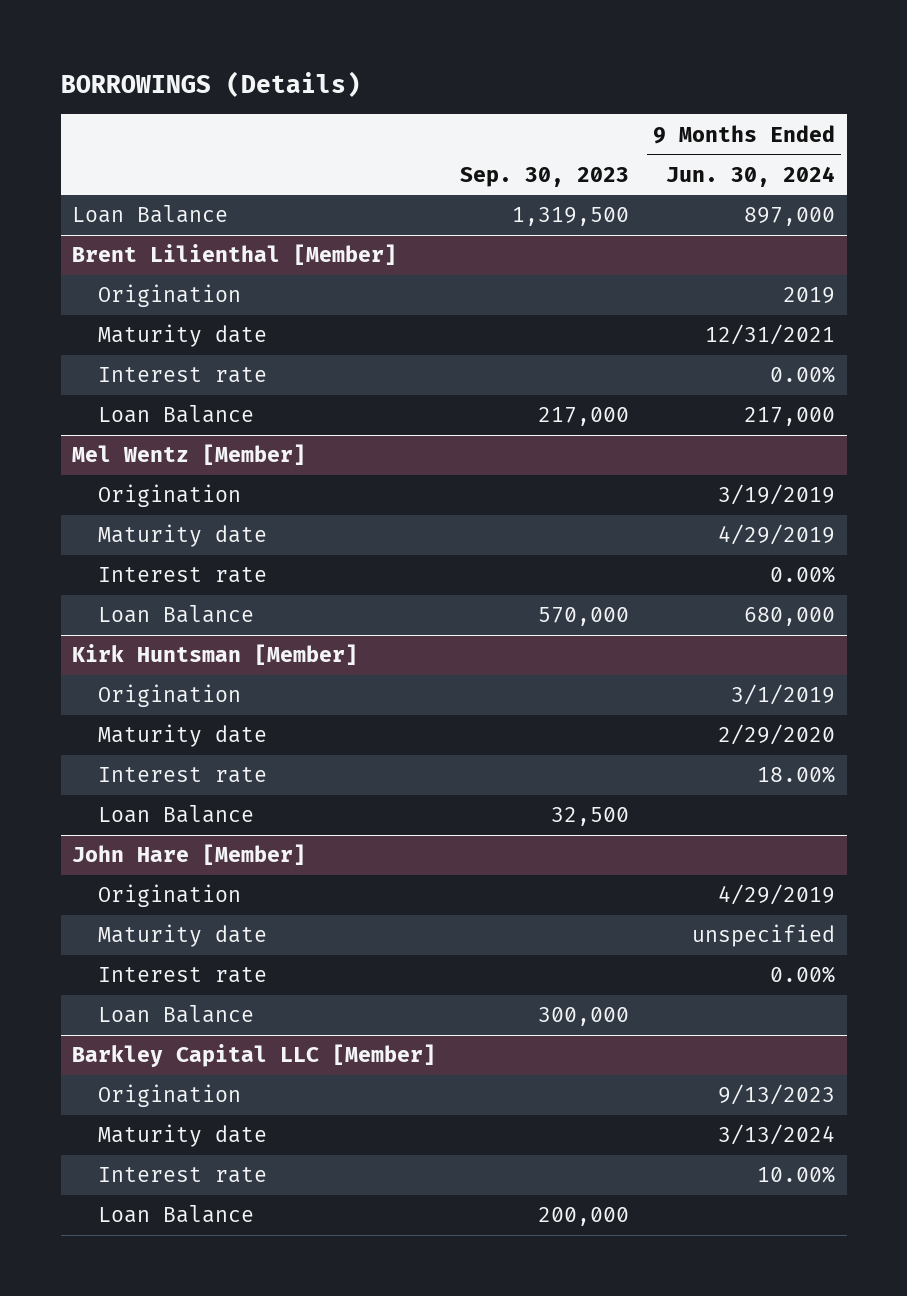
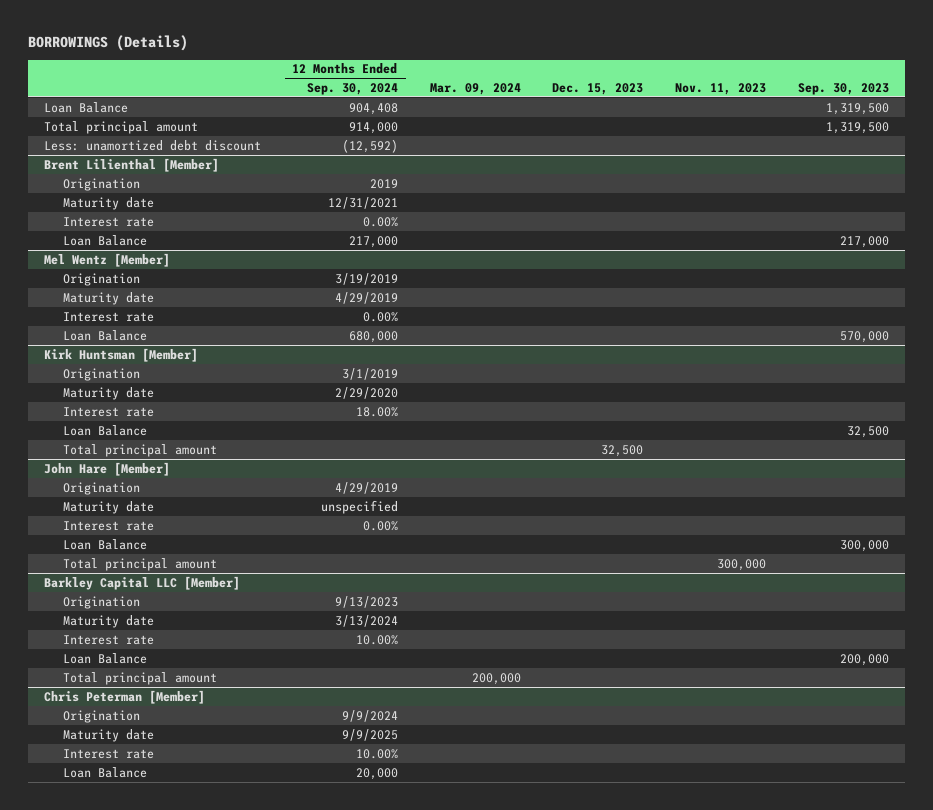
- | Sep. 30, 2023 | 9 Months Ended Jun. 30, 2024
+ | 12 Months Ended Sep. 30, 2024 | Mar. 09, 2024 | Dec. 15, 2023 | Nov. 11, 2023 | Sep. 30, 2023
+ Total principal amount | 914,000 | | | | 1,319,500
+ Less: unamortized debt discount | (12,592) | | | |
@ Kirk Huntsman [Member]
+ Total principal amount | | | 32,500 | |
@ John Hare [Member]
+ Total principal amount | | | | 300,000 |
@ Barkley Capital LLC [Member]
+ Total principal amount | | 200,000 | | |
+ Chris Peterman [Member]
+ Origination | 9/9/2024 | | | |
+ Maturity date | 9/9/2025 | | | |
+ Interest rate | 10.00% | | | |
+ Loan Balance | 20,000 | | | |

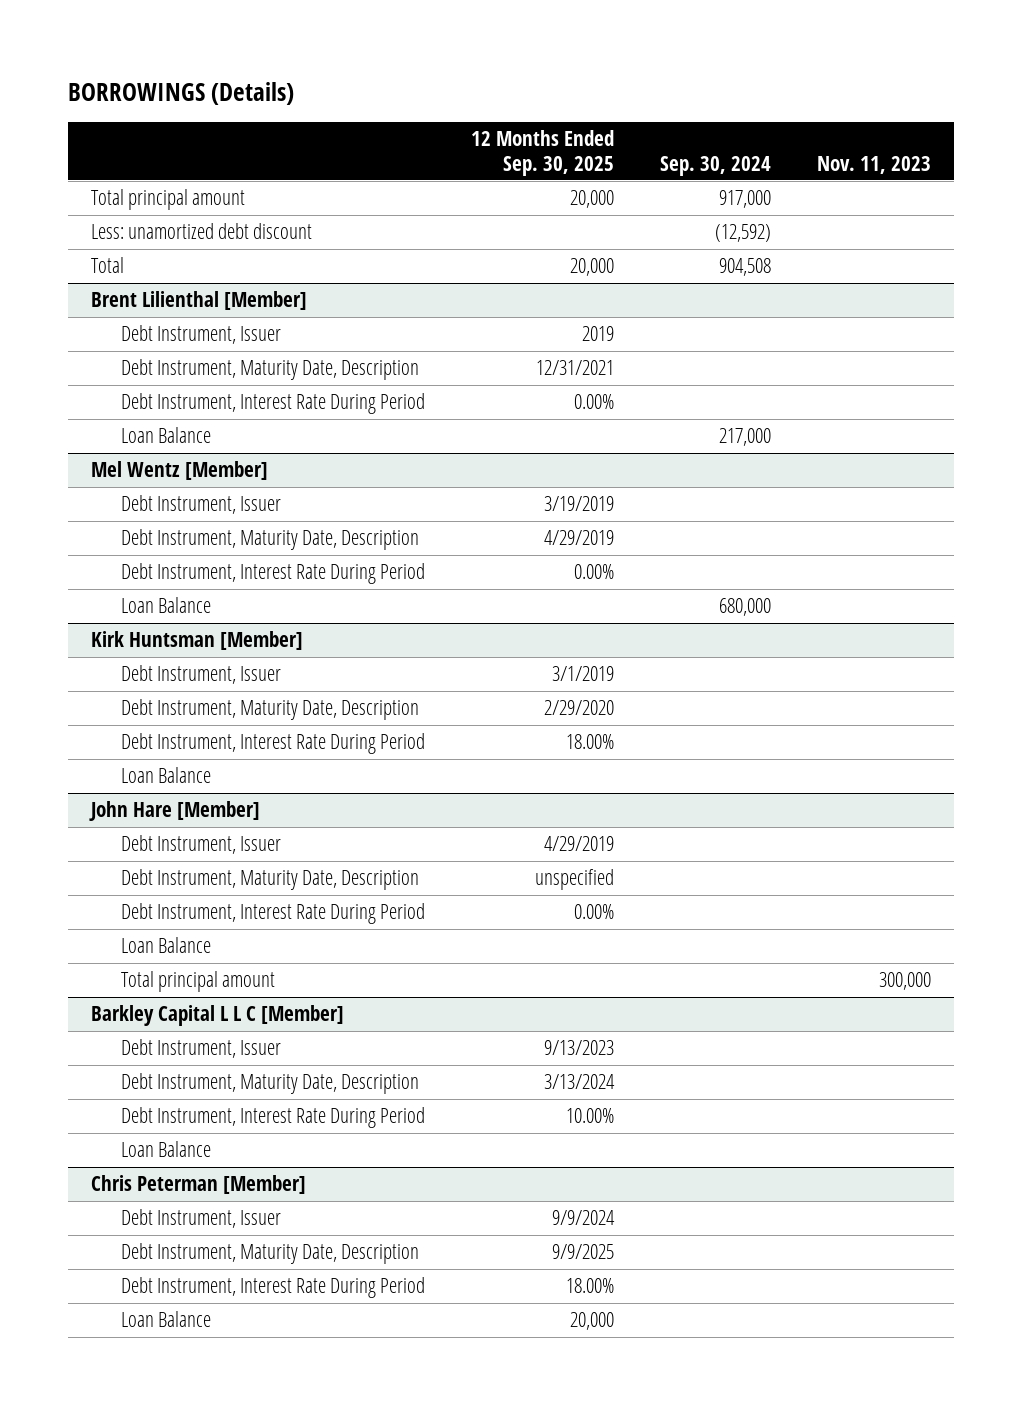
- | 12 Months Ended Sep. 30, 2024 | Mar. 09, 2024 | Dec. 15, 2023 | Nov. 11, 2023 | Sep. 30, 2023
+ | 12 Months Ended Sep. 30, 2025 | Sep. 30, 2024 | Nov. 11, 2023
- Loan Balance | 904,408 | | | | 1,319,500
+ Total | 20,000 | 904,508 |
@ Brent Lilienthal [Member]
- Origination | 2019 | | | |
- Maturity date | 12/31/2021 | | | |
- Interest rate | 0.00% | | | |
+ Debt Instrument, Issuer | 2019 | |
+ Debt Instrument, Maturity Date, Description | 12/31/2021 | |
+ Debt Instrument, Interest Rate During Period | 0.00% | |
@ Mel Wentz [Member]
- Origination | 3/19/2019 | | | |
- Maturity date | 4/29/2019 | | | |
- Interest rate | 0.00% | | | |
+ Debt Instrument, Issuer | 3/19/2019 | |
+ Debt Instrument, Maturity Date, Description | 4/29/2019 | |
+ Debt Instrument, Interest Rate During Period | 0.00% | |
@ Kirk Huntsman [Member]
- Origination | 3/1/2019 | | | |
- Maturity date | 2/29/2020 | | | |
- Interest rate | 18.00% | | | |
+ Debt Instrument, Issuer | 3/1/2019 | |
+ Debt Instrument, Maturity Date, Description | 2/29/2020 | |
+ Debt Instrument, Interest Rate During Period | 18.00% | |
- Total principal amount | | | 32,500 | |
@ John Hare [Member]
- Origination | 4/29/2019 | | | |
- Maturity date | unspecified | | | |
- Interest rate | 0.00% | | | |
+ Debt Instrument, Issuer | 4/29/2019 | |
+ Debt Instrument, Maturity Date, Description | unspecified | |
+ Debt Instrument, Interest Rate During Period | 0.00% | |
- Barkley Capital LLC [Member]
- Origination | 9/13/2023 | | | |
- Maturity date | 3/13/2024 | | | |
- Interest rate | 10.00% | | | |
+ Barkley Capital L L C [Member]
+ Debt Instrument, Issuer | 9/13/2023 | |
+ Debt Instrument, Maturity Date, Description | 3/13/2024 | |
+ Debt Instrument, Interest Rate During Period | 10.00% | |
- Total principal amount | | 200,000 | | |
@ Chris Peterman [Member]
- Origination | 9/9/2024 | | | |
- Maturity date | 9/9/2025 | | | |
- Interest rate | 10.00% | | | |
+ Debt Instrument, Issuer | 9/9/2024 | |
+ Debt Instrument, Maturity Date, Description | 9/9/2025 | |
+ Debt Instrument, Interest Rate During Period | 18.00% | |

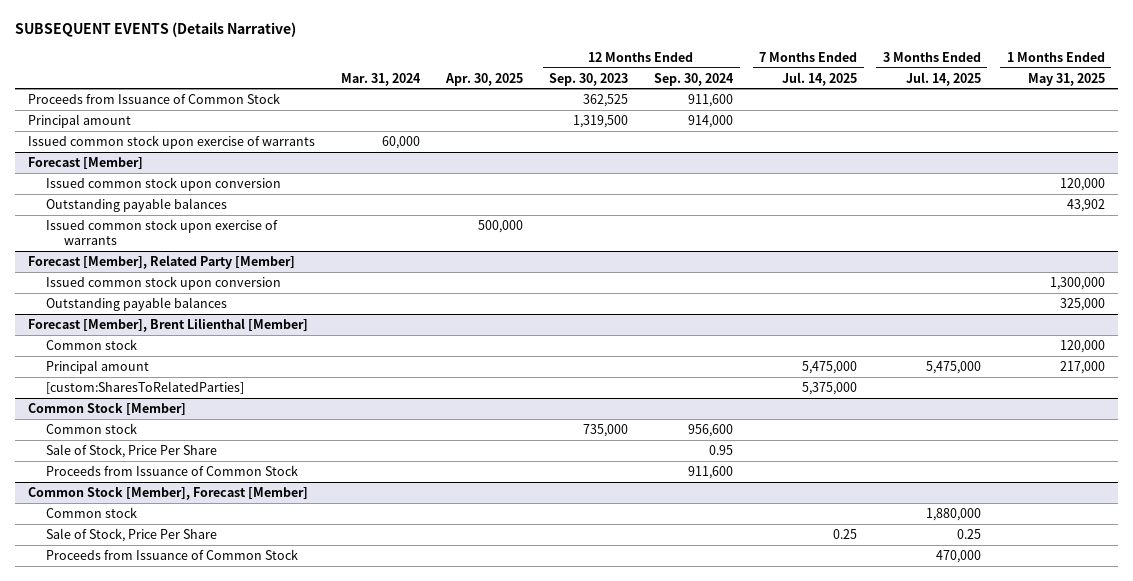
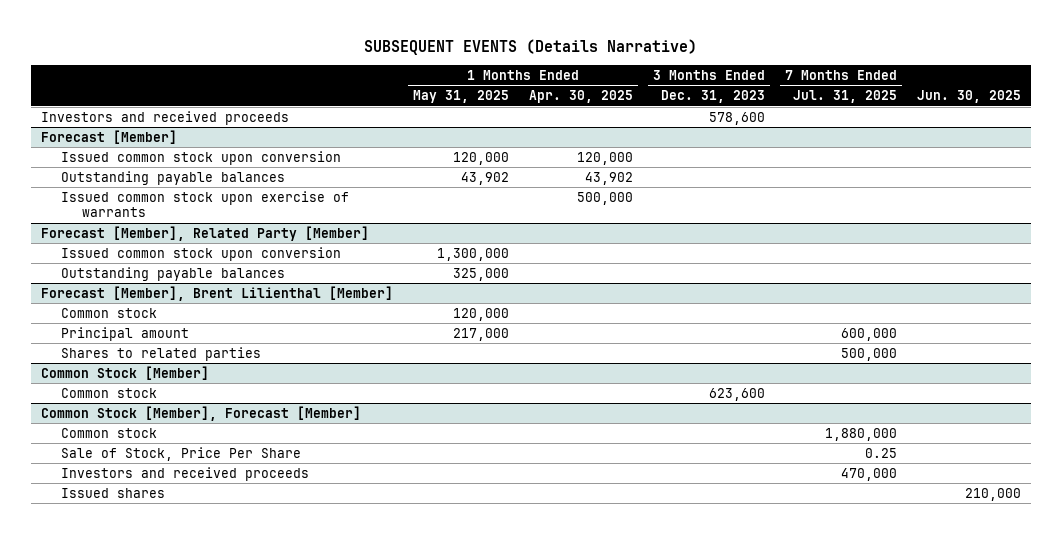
- | Mar. 31, 2024 | Apr. 30, 2025 | 12 Months Ended Sep. 30, 2023 | 12 Months Ended Sep. 30, 2024 | 7 Months Ended Jul. 14, 2025 | 3 Months Ended Jul. 14, 2025 | 1 Months Ended May 31, 2025
+ | 1 Months Ended May 31, 2025 | 1 Months Ended Apr. 30, 2025 | 3 Months Ended Dec. 31, 2023 | 7 Months Ended Jul. 31, 2025 | Jun. 30, 2025
- Proceeds from Issuance of Common Stock | | | 362,525 | 911,600 | | |
- Principal amount | | | 1,319,500 | 914,000 | | |
- Issued common stock upon exercise of warrants | 60,000 | | | | | |
+ Investors and received proceeds | | | 578,600 | |
@ Forecast [Member], Brent Lilienthal [Member]
- [custom:SharesToRelatedParties] | | | | | 5,375,000 | |
+ Shares to related parties | | | | 500,000 |
@ Common Stock [Member]
- Sale of Stock, Price Per Share | | | | 0.95 | | |
- Proceeds from Issuance of Common Stock | | | | 911,600 | | |
@ Common Stock [Member], Forecast [Member]
- Proceeds from Issuance of Common Stock | | | | | | 470,000 |
+ Investors and received proceeds | | | | 470,000 |
+ Issued shares | | | | | 210,000

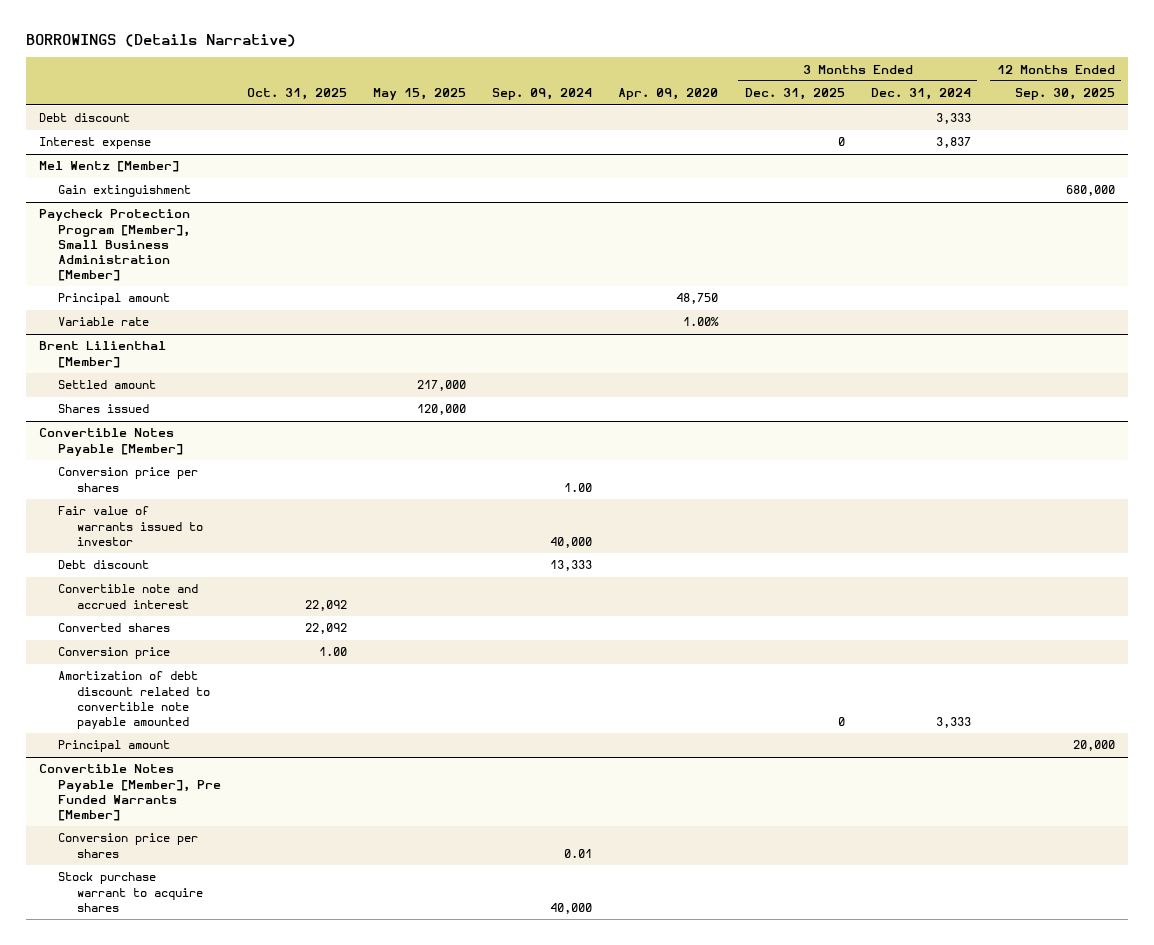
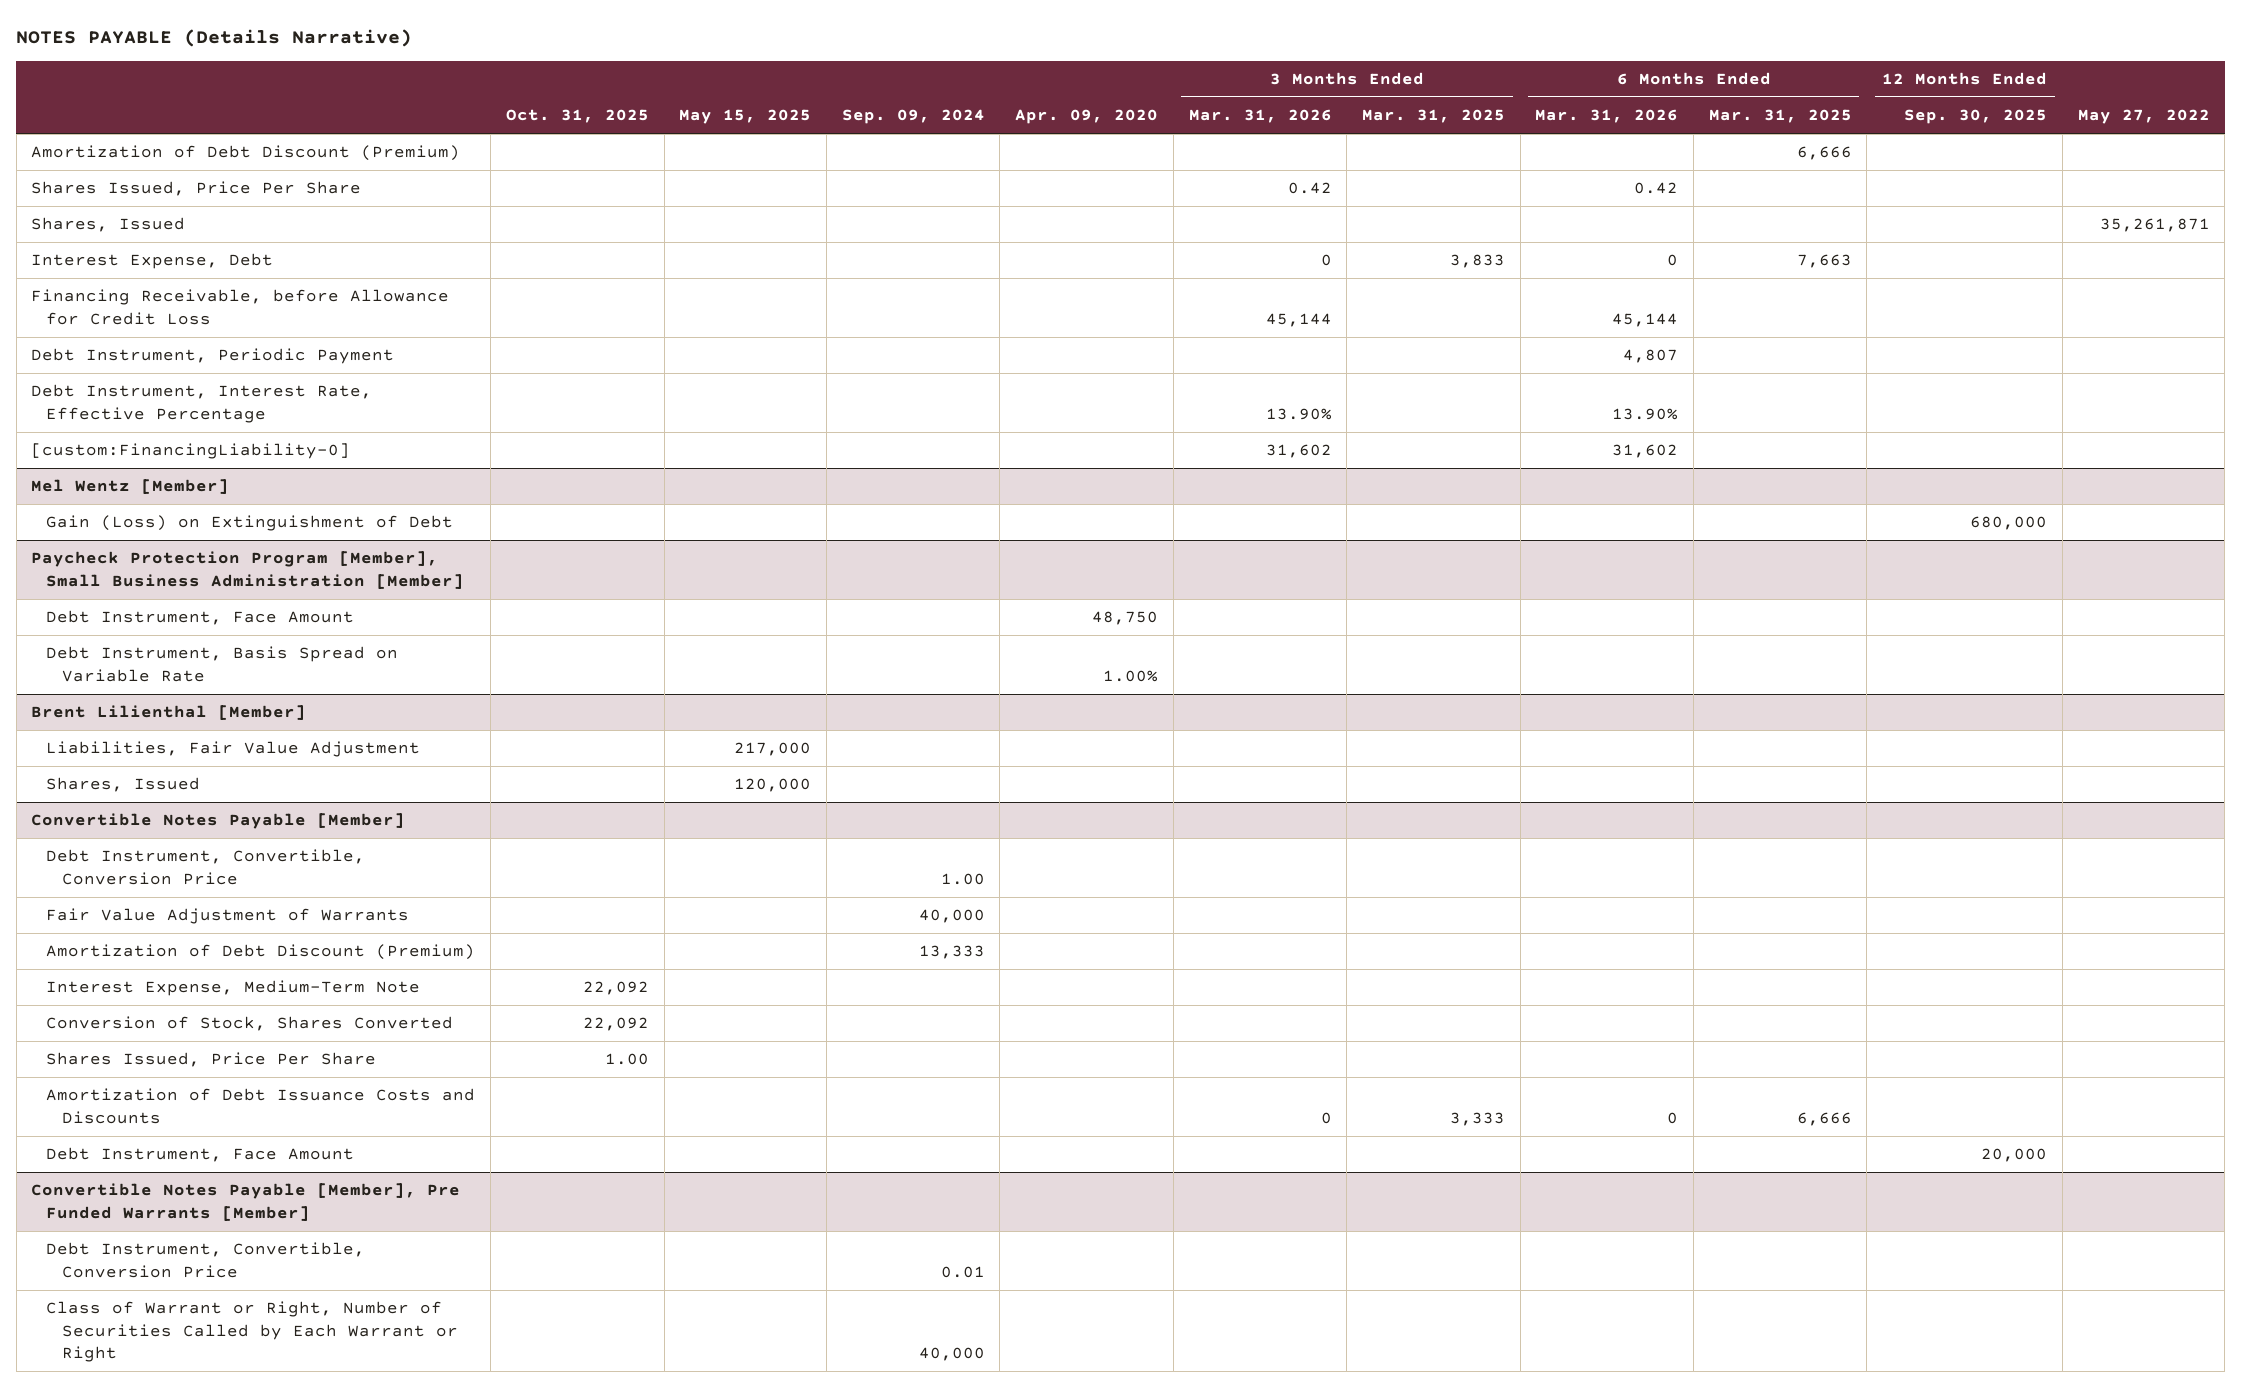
- BORROWINGS (Details Narrative)
+ NOTES PAYABLE (Details Narrative)
- | Oct. 31, 2025 | May 15, 2025 | Sep. 09, 2024 | Apr. 09, 2020 | 3 Months Ended Dec. 31, 2025 | 3 Months Ended Dec. 31, 2024 | 12 Months Ended Sep. 30, 2025
+ | Oct. 31, 2025 | May 15, 2025 | Sep. 09, 2024 | Apr. 09, 2020 | 3 Months Ended Mar. 31, 2026 | 3 Months Ended Mar. 31, 2025 | 6 Months Ended Mar. 31, 2026 | 6 Months Ended Mar. 31, 2025 | 12 Months Ended Sep. 30, 2025 | May 27, 2022
- Debt discount | | | | | | 3,333 |
- Interest expense | | | | | 0 | 3,837 |
+ Amortization of Debt Discount (Premium) | | | | | | | | 6,666 | |
+ Shares Issued, Price Per Share | | | | | 0.42 | | 0.42 | | |
+ Shares, Issued | | | | | | | | | | 35,261,871
+ Interest Expense, Debt | | | | | 0 | 3,833 | 0 | 7,663 | |
+ Financing Receivable, before Allowance for Credit Loss | | | | | 45,144 | | 45,144 | | |
+ Debt Instrument, Periodic Payment | | | | | | | 4,807 | | |
+ Debt Instrument, Interest Rate, Effective Percentage | | | | | 13.90% | | 13.90% | | |
+ [custom:FinancingLiability-0] | | | | | 31,602 | | 31,602 | | |
@ Mel Wentz [Member]
- Gain extinguishment | | | | | | | 680,000
+ Gain (Loss) on Extinguishment of Debt | | | | | | | | | 680,000 |
@ Paycheck Protection Program [Member], Small Business Administration [Member]
- Principal amount | | | | 48,750 | | |
- Variable rate | | | | 1.00% | | |
+ Debt Instrument, Face Amount | | | | 48,750 | | | | | |
+ Debt Instrument, Basis Spread on Variable Rate | | | | 1.00% | | | | | |
@ Brent Lilienthal [Member]
- Settled amount | | 217,000 | | | | |
- Shares issued | | 120,000 | | | | |
+ Liabilities, Fair Value Adjustment | | 217,000 | | | | | | | |
+ Shares, Issued | | 120,000 | | | | | | | |
@ Convertible Notes Payable [Member]
- Conversion price per shares | | | 1.00 | | | |
- Fair value of warrants issued to investor | | | 40,000 | | | |
- Debt discount | | | 13,333 | | | |
- Convertible note and accrued interest | 22,092 | | | | | |
- Converted shares | 22,092 | | | | | |
- Conversion price | 1.00 | | | | | |
- Amortization of debt discount related to convertible note payable amounted | | | | | 0 | 3,333 |
- Principal amount | | | | | | | 20,000
+ Debt Instrument, Convertible, Conversion Price | | | 1.00 | | | | | | |
+ Fair Value Adjustment of Warrants | | | 40,000 | | | | | | |
+ Amortization of Debt Discount (Premium) | | | 13,333 | | | | | | |
+ Interest Expense, Medium-Term Note | 22,092 | | | | | | | | |
+ Conversion of Stock, Shares Converted | 22,092 | | | | | | | | |
+ Shares Issued, Price Per Share | 1.00 | | | | | | | | |
+ Amortization of Debt Issuance Costs and Discounts | | | | | 0 | 3,333 | 0 | 6,666 | |
+ Debt Instrument, Face Amount | | | | | | | | | 20,000 |
@ Convertible Notes Payable [Member], Pre Funded Warrants [Member]
- Conversion price per shares | | | 0.01 | | | |
- Stock purchase warrant to acquire shares | | | 40,000 | | | |
+ Debt Instrument, Convertible, Conversion Price | | | 0.01 | | | | | | |
+ Class of Warrant or Right, Number of Securities Called by Each Warrant or Right | | | 40,000 | | | | | | |

